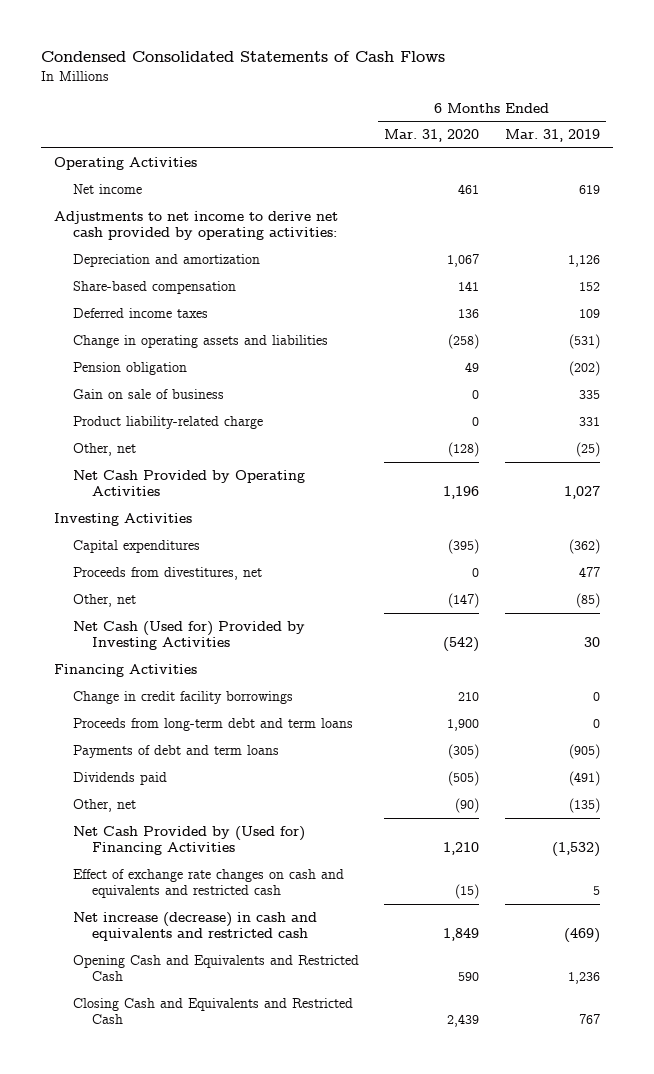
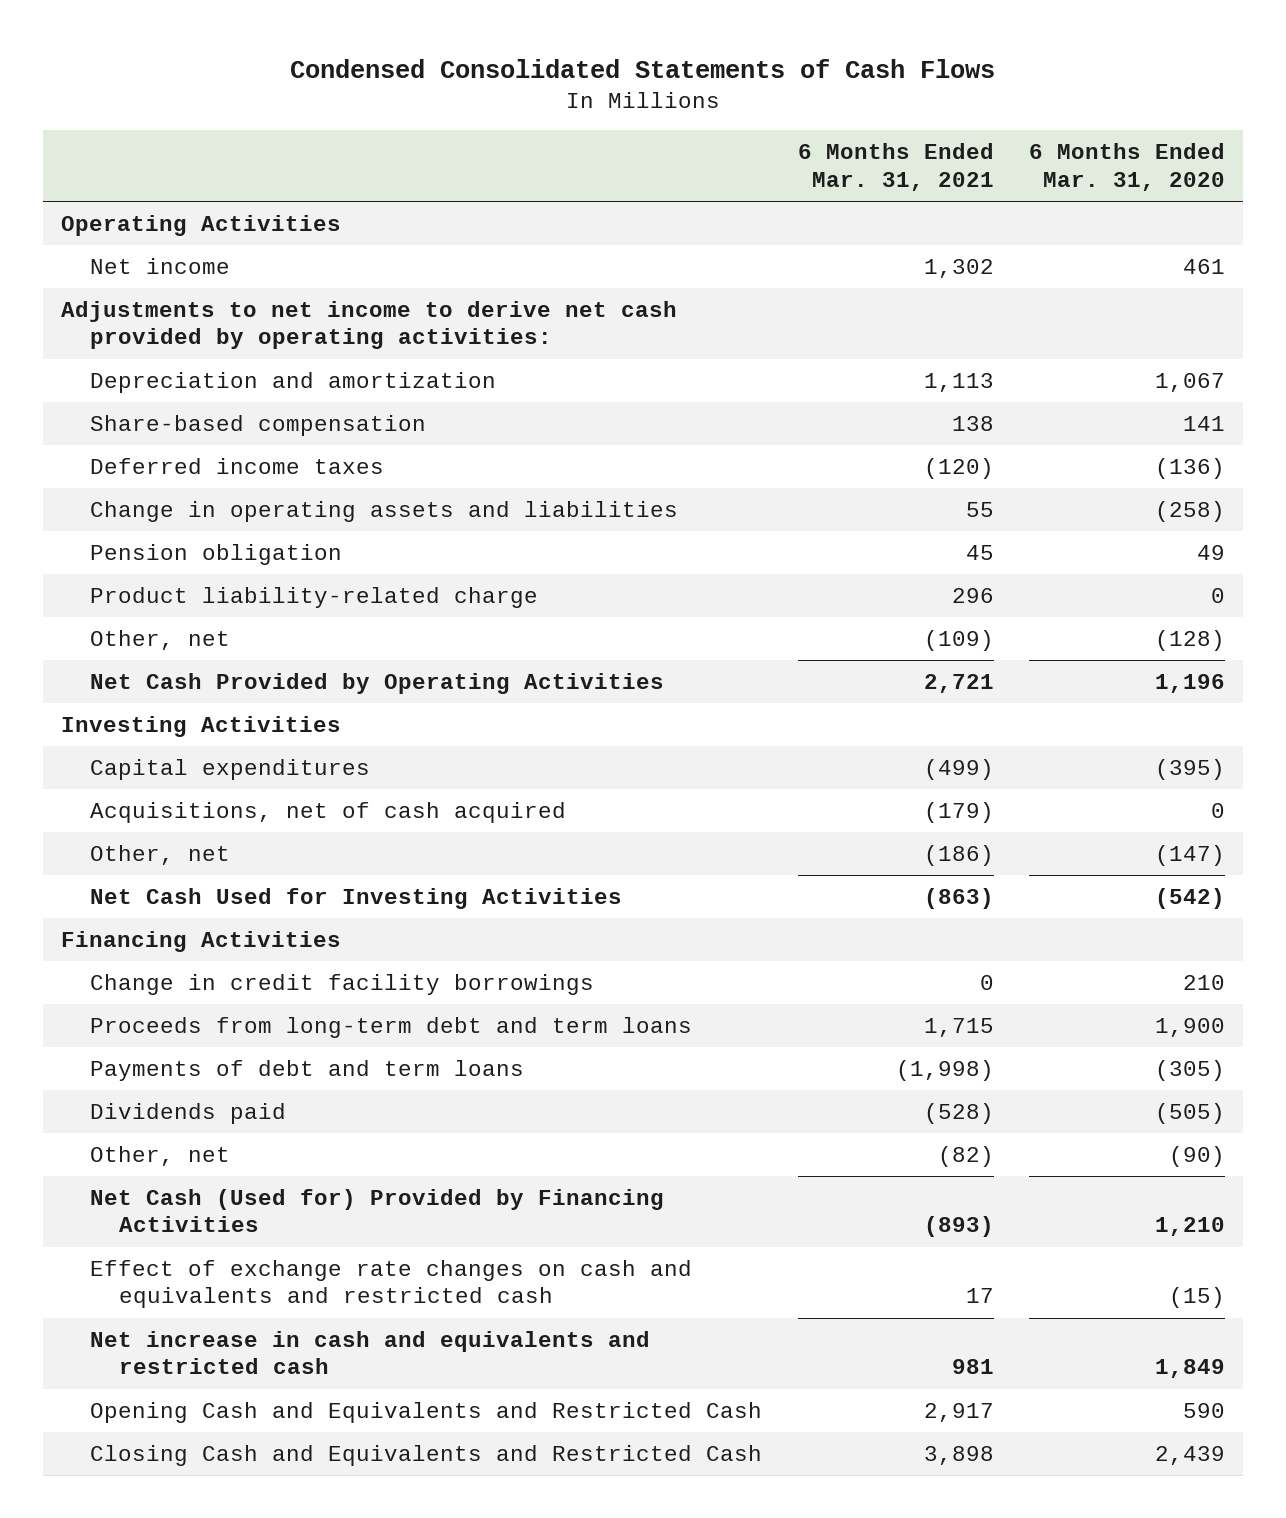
- | 6 Months Ended Mar. 31, 2020 | 6 Months Ended Mar. 31, 2019
+ | 6 Months Ended Mar. 31, 2021 | 6 Months Ended Mar. 31, 2020
- Deferred income taxes | 136 | 109
+ Deferred income taxes | (120) | (136)
- Gain on sale of business | 0 | 335
- Proceeds from divestitures, net | 0 | 477
+ Acquisitions, net of cash acquired | (179) | 0
- Net Cash (Used for) Provided by Investing Activities | (542) | 30
+ Net Cash Used for Investing Activities | (863) | (542)
- Net Cash Provided by (Used for) Financing Activities | 1,210 | (1,532)
+ Net Cash (Used for) Provided by Financing Activities | (893) | 1,210
- Net increase (decrease) in cash and equivalents and restricted cash | 1,849 | (469)
+ Net increase in cash and equivalents and restricted cash | 981 | 1,849

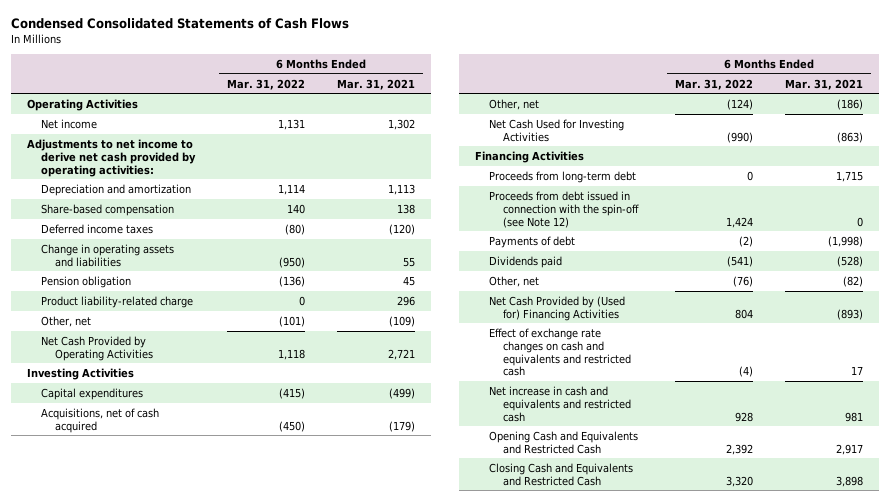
- | 6 Months Ended Mar. 31, 2021 | 6 Months Ended Mar. 31, 2020
+ | 6 Months Ended Mar. 31, 2022 | 6 Months Ended Mar. 31, 2021
- Change in credit facility borrowings | 0 | 210
- Proceeds from long-term debt and term loans | 1,715 | 1,900
- Payments of debt and term loans | (1,998) | (305)
+ Proceeds from long-term debt | 0 | 1,715
+ Proceeds from debt issued in connection with the spin-off (see Note 12) | 1,424 | 0
+ Payments of debt | (2) | (1,998)
- Net Cash (Used for) Provided by Financing Activities | (893) | 1,210
+ Net Cash Provided by (Used for) Financing Activities | 804 | (893)

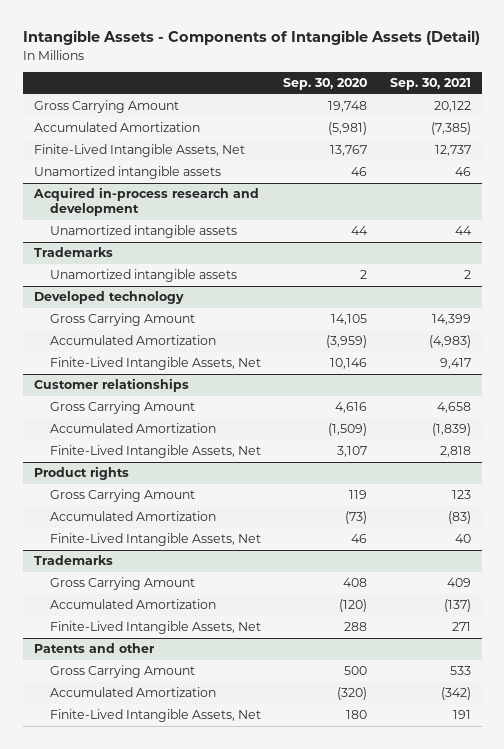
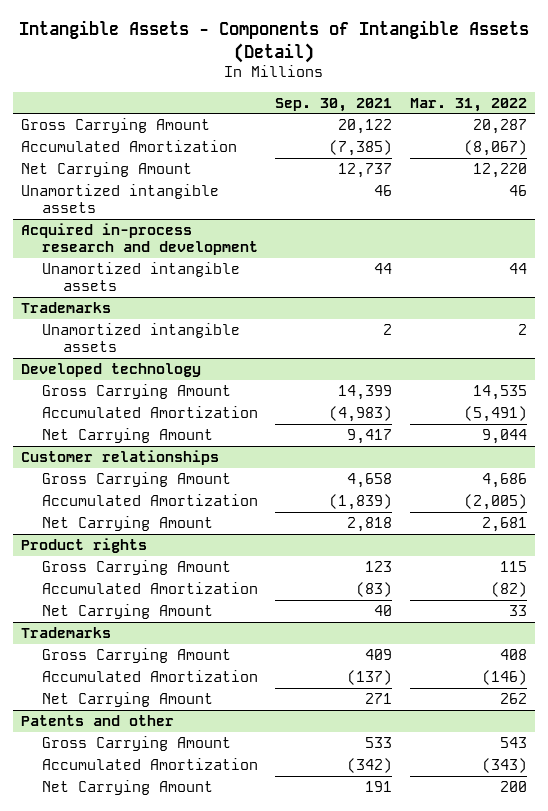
- | Sep. 30, 2020 | Sep. 30, 2021
+ | Sep. 30, 2021 | Mar. 31, 2022
- Finite-Lived Intangible Assets, Net | 13,767 | 12,737
+ Net Carrying Amount | 12,737 | 12,220
@ Developed technology
- Finite-Lived Intangible Assets, Net | 10,146 | 9,417
+ Net Carrying Amount | 9,417 | 9,044
@ Customer relationships
- Finite-Lived Intangible Assets, Net | 3,107 | 2,818
+ Net Carrying Amount | 2,818 | 2,681
@ Product rights
- Finite-Lived Intangible Assets, Net | 46 | 40
+ Net Carrying Amount | 40 | 33
@ Trademarks
- Finite-Lived Intangible Assets, Net | 288 | 271
+ Net Carrying Amount | 271 | 262
@ Patents and other
- Finite-Lived Intangible Assets, Net | 180 | 191
+ Net Carrying Amount | 191 | 200

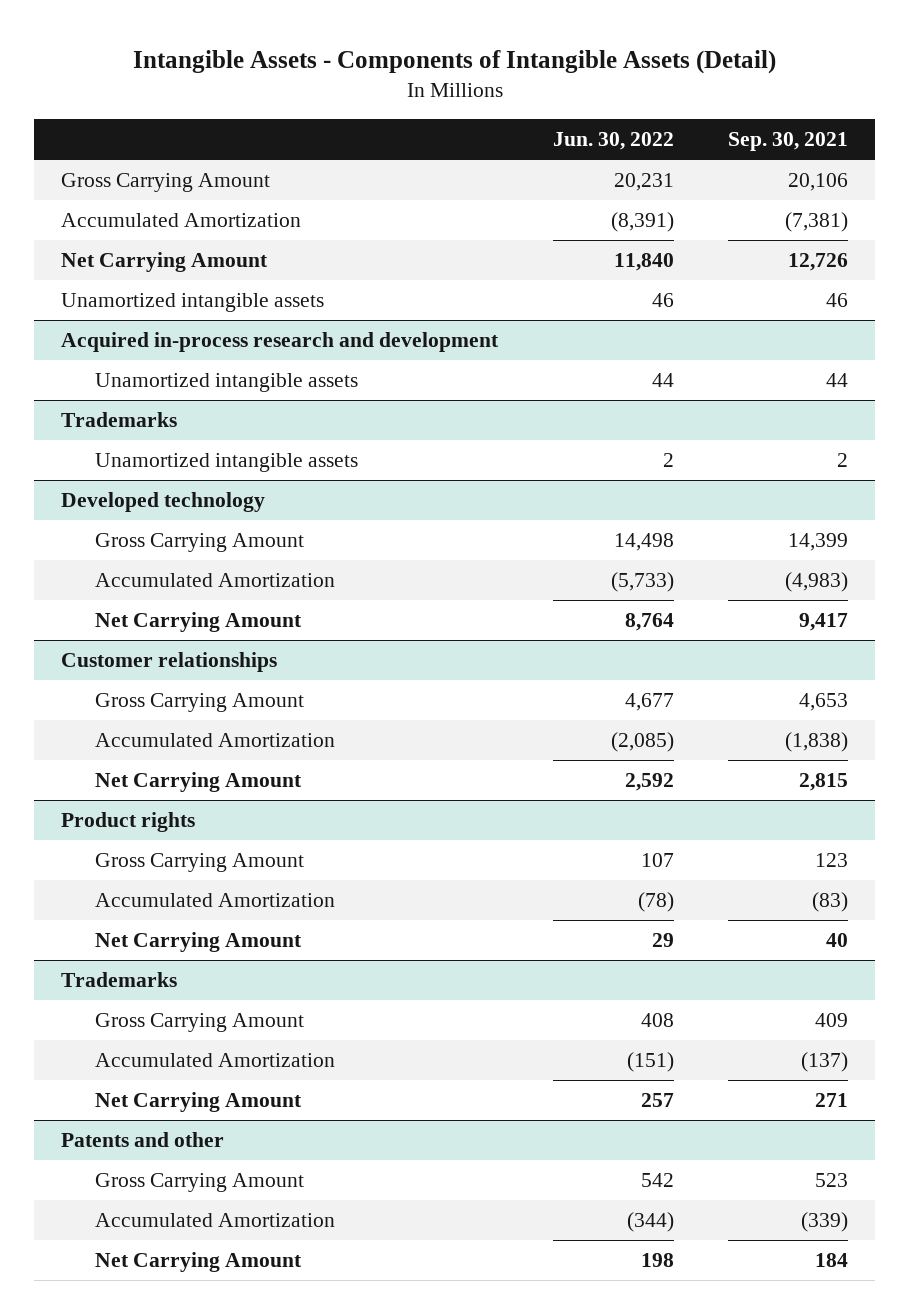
- | Sep. 30, 2021 | Mar. 31, 2022
+ | Jun. 30, 2022 | Sep. 30, 2021
- Gross Carrying Amount | 20,122 | 20,287
- Accumulated Amortization | (7,385) | (8,067)
- Net Carrying Amount | 12,737 | 12,220
+ Gross Carrying Amount | 20,231 | 20,106
+ Accumulated Amortization | (8,391) | (7,381)
+ Net Carrying Amount | 11,840 | 12,726
@ Customer relationships
- Gross Carrying Amount | 4,658 | 4,686
- Accumulated Amortization | (1,839) | (2,005)
- Net Carrying Amount | 2,818 | 2,681
+ Gross Carrying Amount | 4,677 | 4,653
+ Accumulated Amortization | (2,085) | (1,838)
+ Net Carrying Amount | 2,592 | 2,815
@ Patents and other
- Gross Carrying Amount | 533 | 543
- Accumulated Amortization | (342) | (343)
- Net Carrying Amount | 191 | 200
+ Gross Carrying Amount | 542 | 523
+ Accumulated Amortization | (344) | (339)
+ Net Carrying Amount | 198 | 184

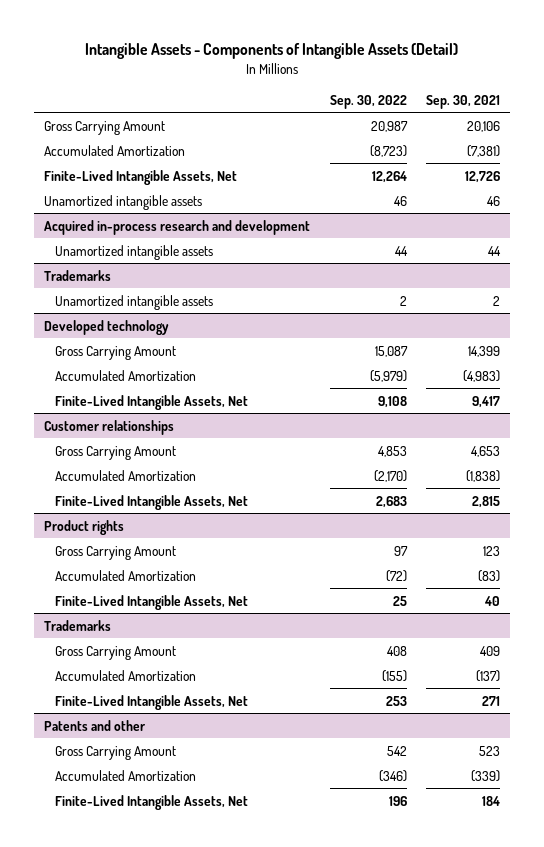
- | Jun. 30, 2022 | Sep. 30, 2021
+ | Sep. 30, 2022 | Sep. 30, 2021
- Net Carrying Amount | 11,840 | 12,726
+ Finite-Lived Intangible Assets, Net | 12,264 | 12,726
@ Developed technology
- Net Carrying Amount | 8,764 | 9,417
+ Finite-Lived Intangible Assets, Net | 9,108 | 9,417
@ Customer relationships
- Net Carrying Amount | 2,592 | 2,815
+ Finite-Lived Intangible Assets, Net | 2,683 | 2,815
@ Product rights
- Net Carrying Amount | 29 | 40
+ Finite-Lived Intangible Assets, Net | 25 | 40
@ Trademarks
- Net Carrying Amount | 257 | 271
+ Finite-Lived Intangible Assets, Net | 253 | 271
@ Patents and other
- Net Carrying Amount | 198 | 184
+ Finite-Lived Intangible Assets, Net | 196 | 184

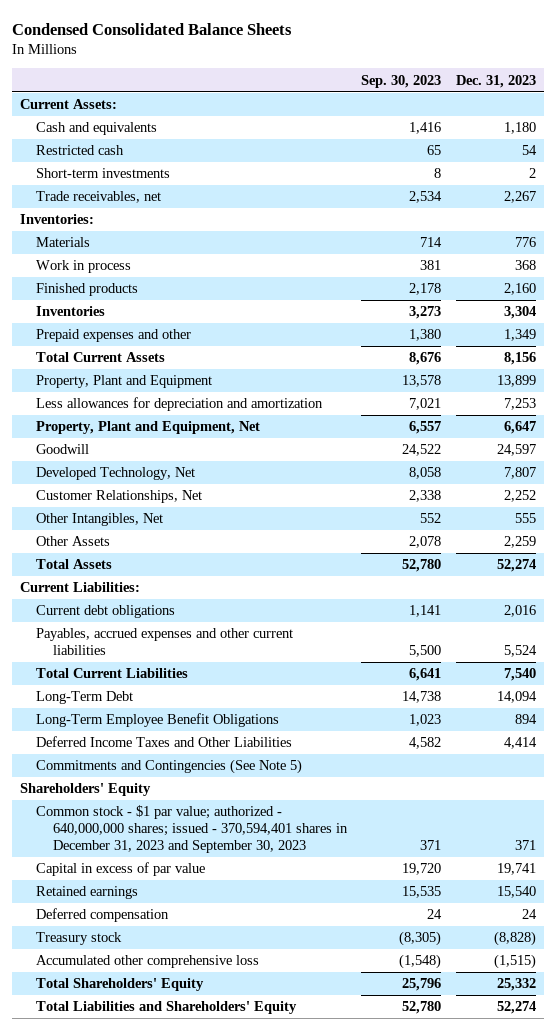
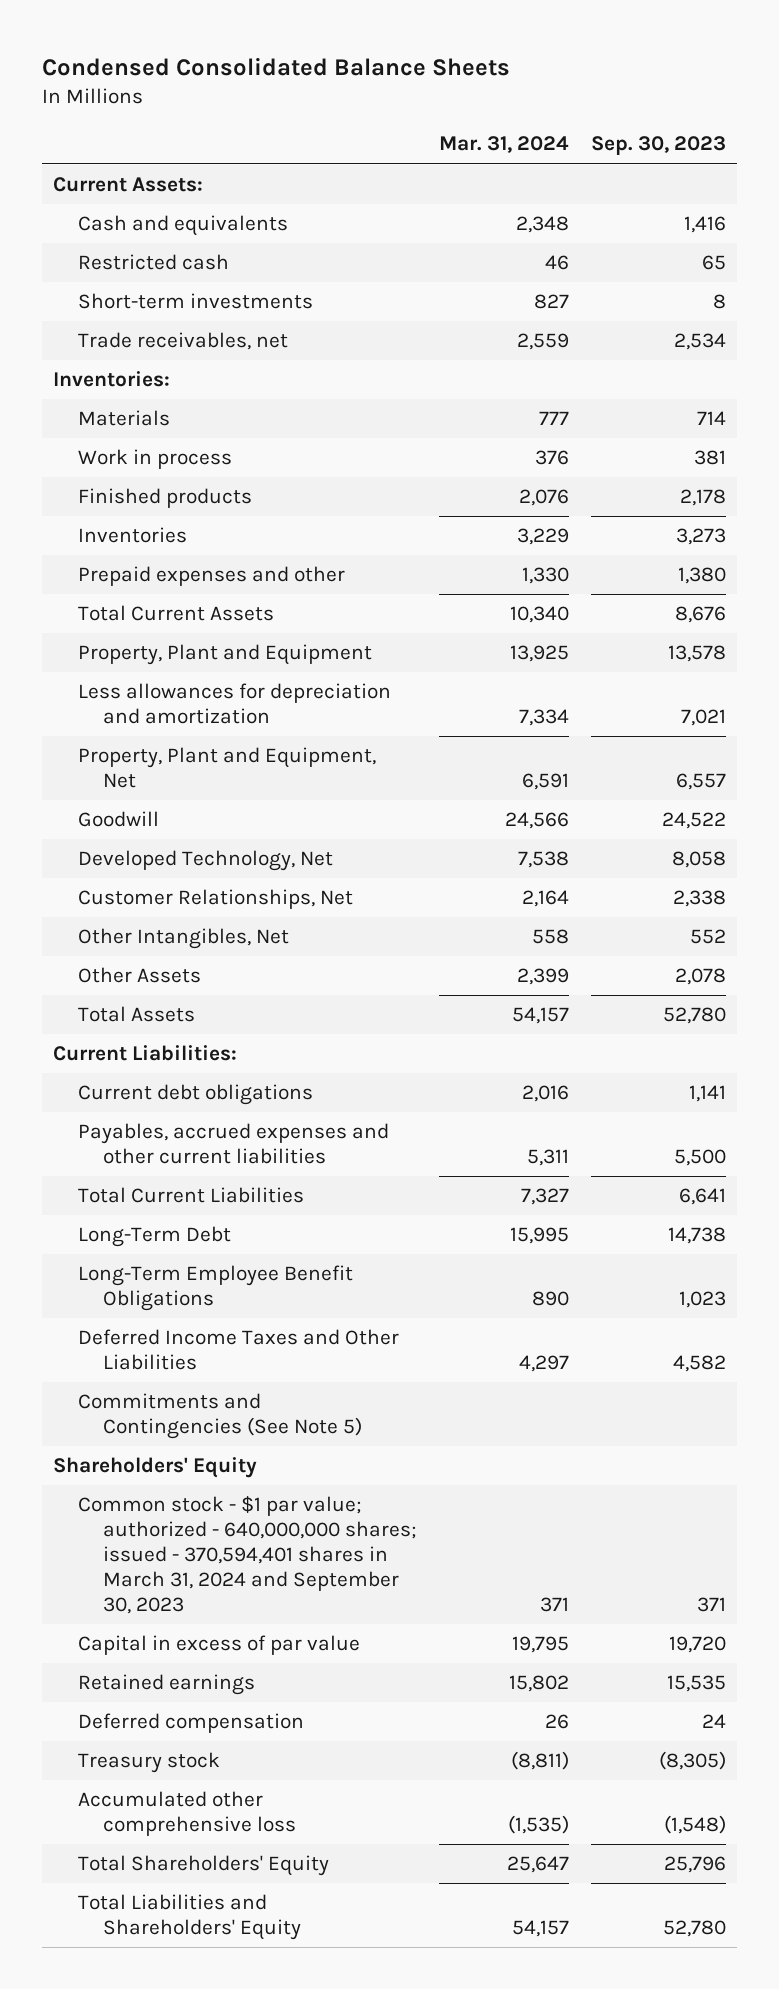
- | Sep. 30, 2023 | Dec. 31, 2023
+ | Mar. 31, 2024 | Sep. 30, 2023
- Common stock - $1 par value; authorized - 640,000,000 shares; issued - 370,594,401 shares in December 31, 2023 and September 30, 2023 | 371 | 371
+ Common stock - $1 par value; authorized - 640,000,000 shares; issued - 370,594,401 shares in March 31, 2024 and September 30, 2023 | 371 | 371

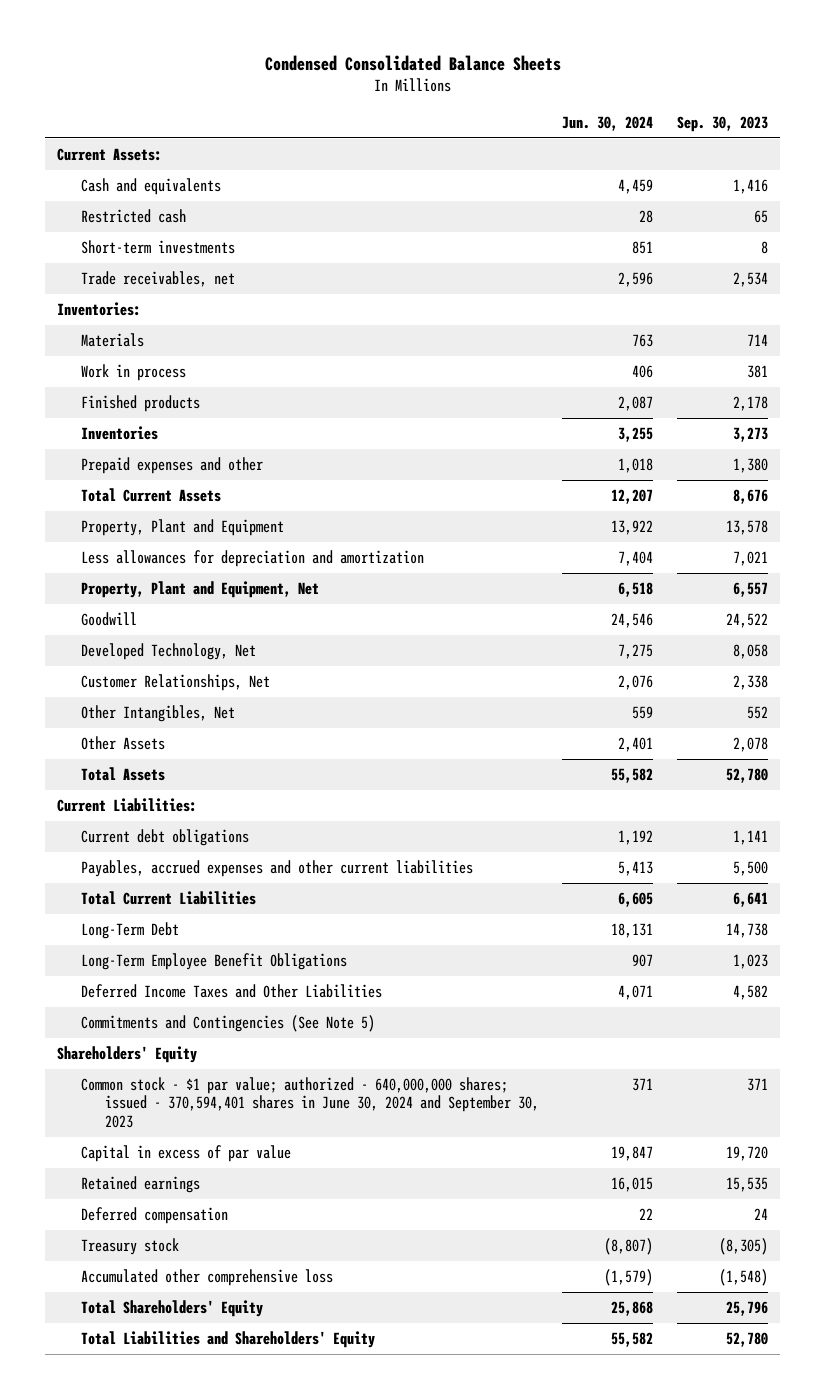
- | Mar. 31, 2024 | Sep. 30, 2023
+ | Jun. 30, 2024 | Sep. 30, 2023
- Common stock - $1 par value; authorized - 640,000,000 shares; issued - 370,594,401 shares in March 31, 2024 and September 30, 2023 | 371 | 371
+ Common stock - $1 par value; authorized - 640,000,000 shares; issued - 370,594,401 shares in June 30, 2024 and September 30, 2023 | 371 | 371

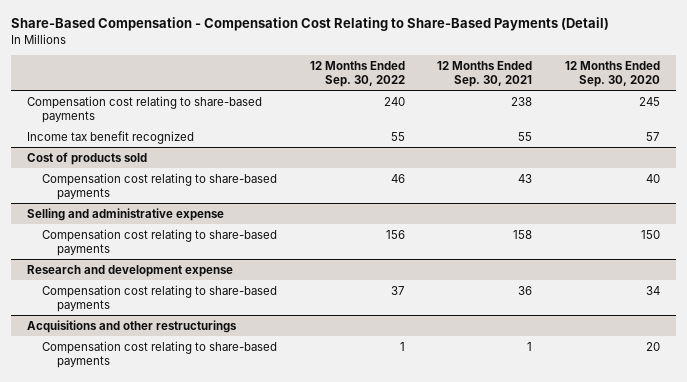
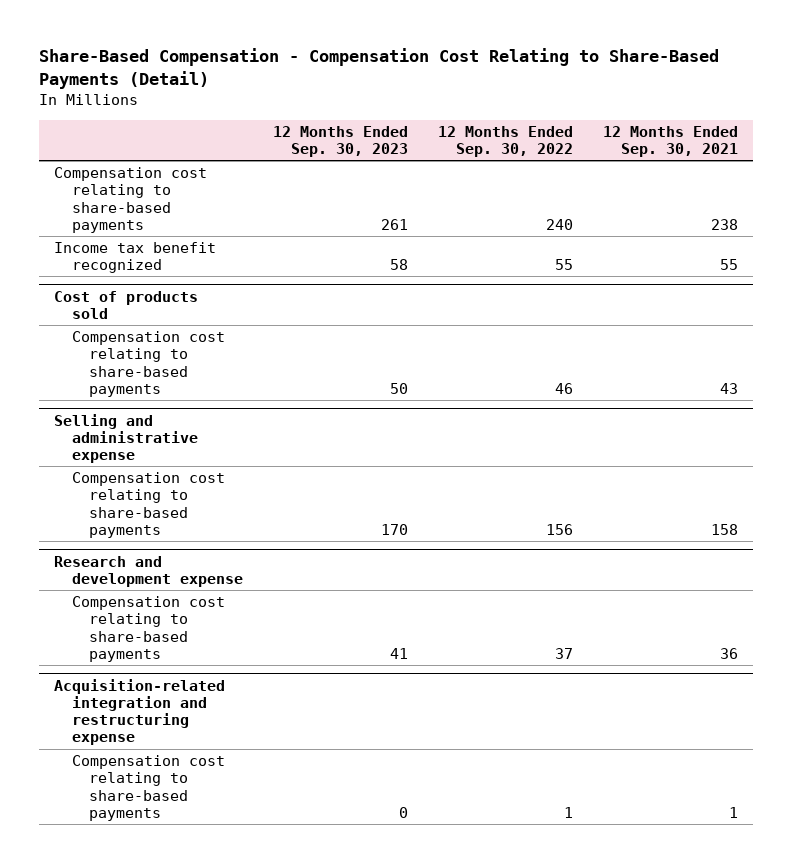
- | 12 Months Ended Sep. 30, 2022 | 12 Months Ended Sep. 30, 2021 | 12 Months Ended Sep. 30, 2020
+ | 12 Months Ended Sep. 30, 2023 | 12 Months Ended Sep. 30, 2022 | 12 Months Ended Sep. 30, 2021
- Acquisitions and other restructurings
+ Acquisition-related integration and restructuring expense

